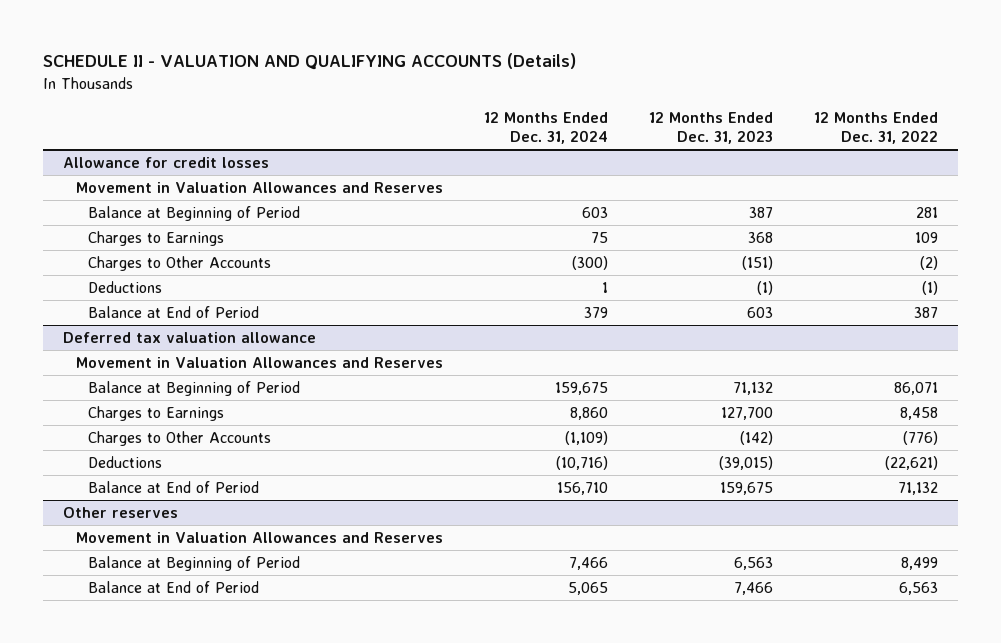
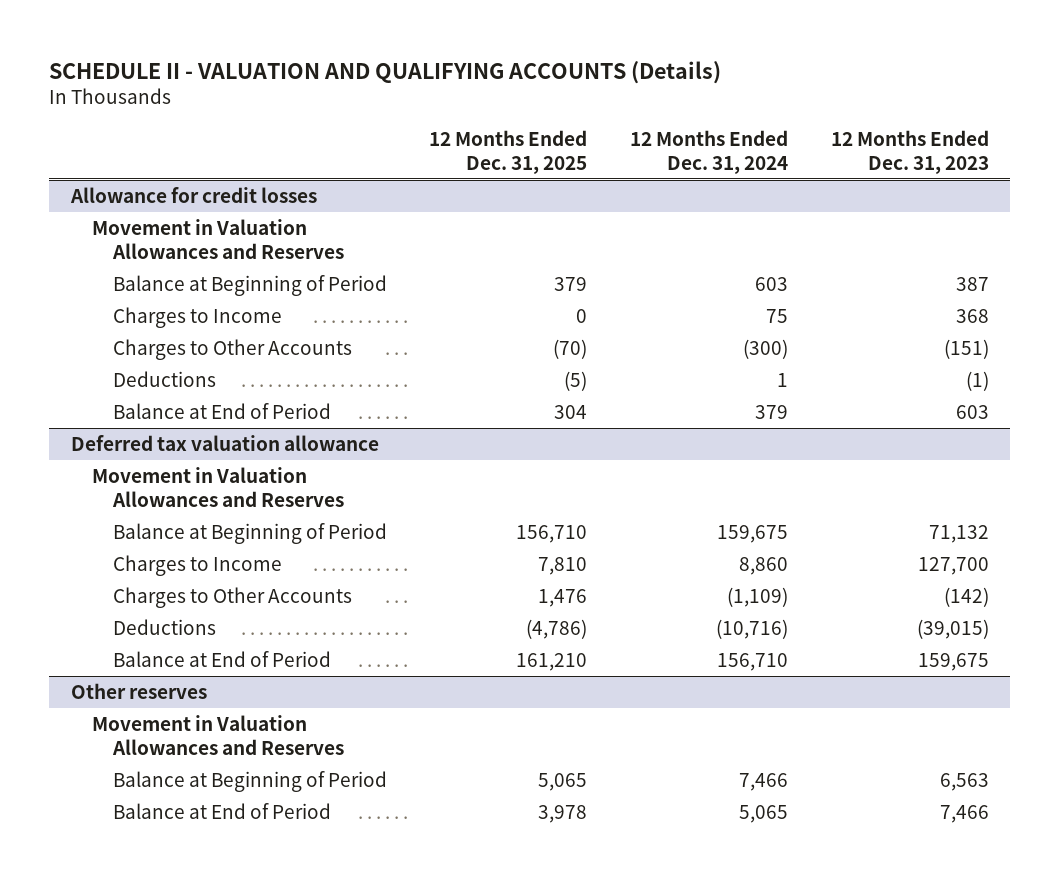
- | 12 Months Ended Dec. 31, 2024 | 12 Months Ended Dec. 31, 2023 | 12 Months Ended Dec. 31, 2022
+ | 12 Months Ended Dec. 31, 2025 | 12 Months Ended Dec. 31, 2024 | 12 Months Ended Dec. 31, 2023
@ Allowance for credit losses
- Charges to Earnings | 75 | 368 | 109
+ Charges to Income | 0 | 75 | 368
@ Deferred tax valuation allowance
- Charges to Earnings | 8,860 | 127,700 | 8,458
+ Charges to Income | 7,810 | 8,860 | 127,700

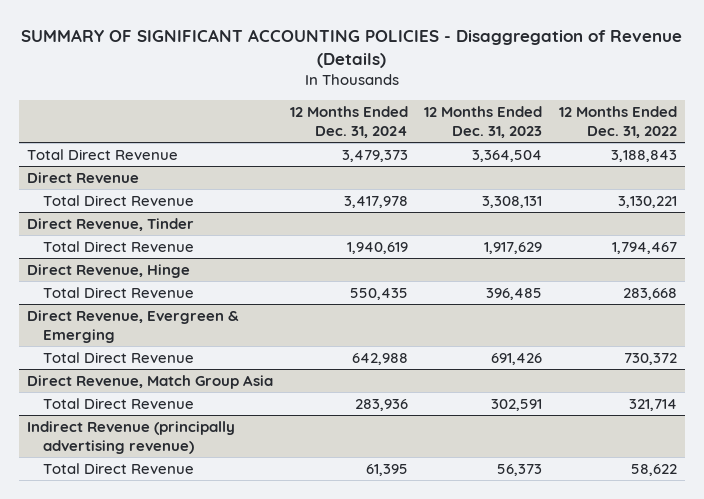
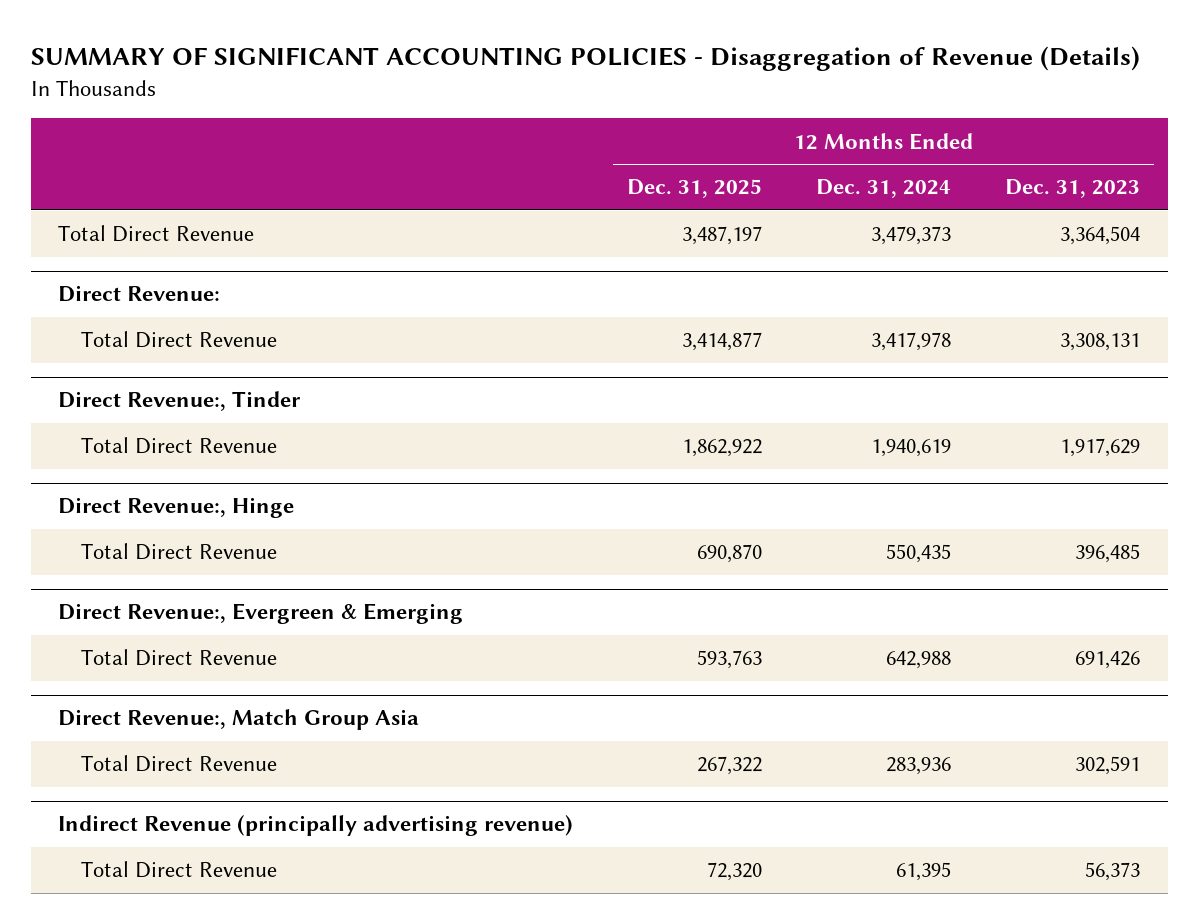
- | 12 Months Ended Dec. 31, 2024 | 12 Months Ended Dec. 31, 2023 | 12 Months Ended Dec. 31, 2022
+ | 12 Months Ended Dec. 31, 2025 | 12 Months Ended Dec. 31, 2024 | 12 Months Ended Dec. 31, 2023
- Direct Revenue
+ Direct Revenue:
- Direct Revenue, Tinder
+ Direct Revenue:, Tinder
- Direct Revenue, Hinge
+ Direct Revenue:, Hinge
- Direct Revenue, Evergreen & Emerging
+ Direct Revenue:, Evergreen & Emerging
- Direct Revenue, Match Group Asia
+ Direct Revenue:, Match Group Asia

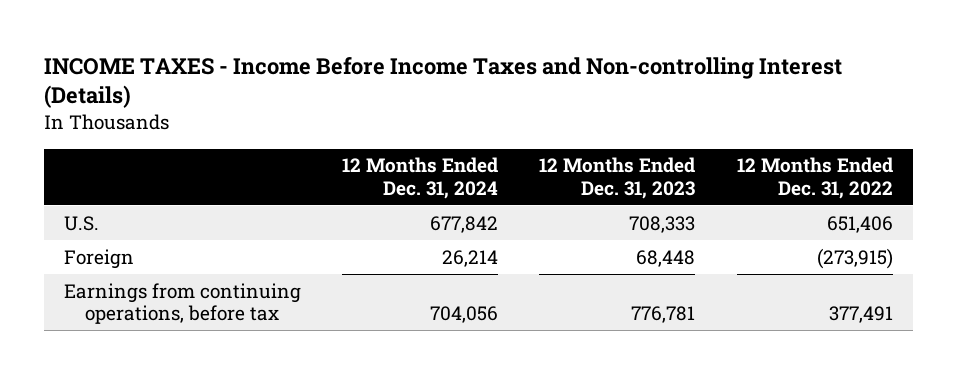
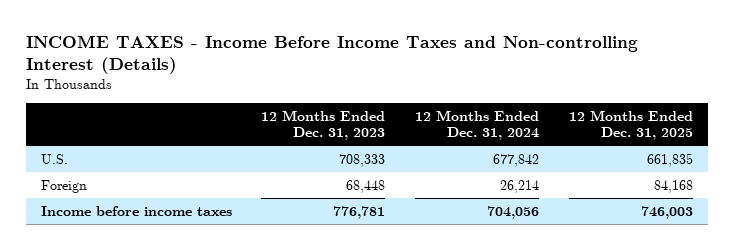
- | 12 Months Ended Dec. 31, 2024 | 12 Months Ended Dec. 31, 2023 | 12 Months Ended Dec. 31, 2022
+ | 12 Months Ended Dec. 31, 2023 | 12 Months Ended Dec. 31, 2024 | 12 Months Ended Dec. 31, 2025
- Earnings from continuing operations, before tax | 704,056 | 776,781 | 377,491
+ Income before income taxes | 776,781 | 704,056 | 746,003

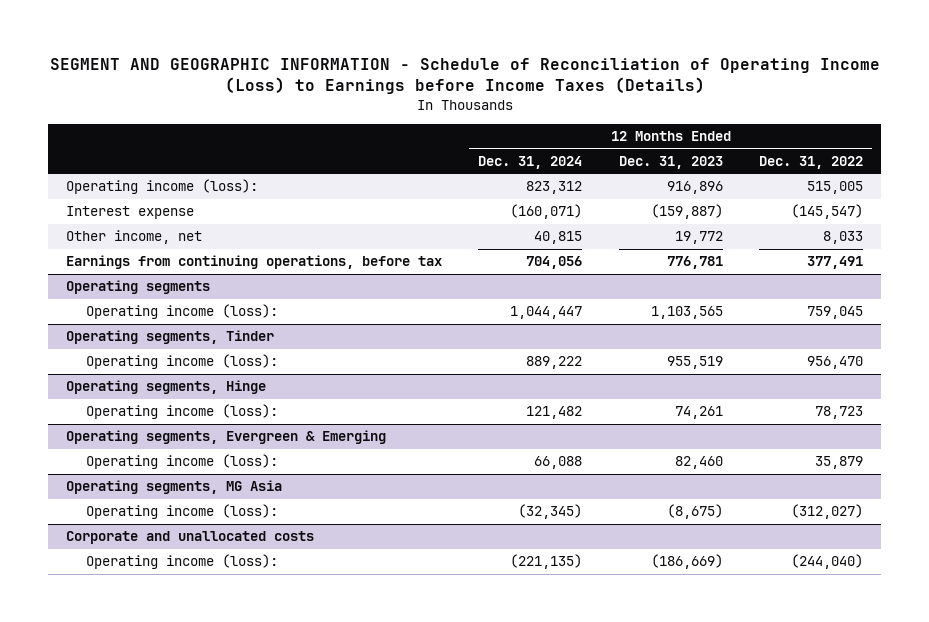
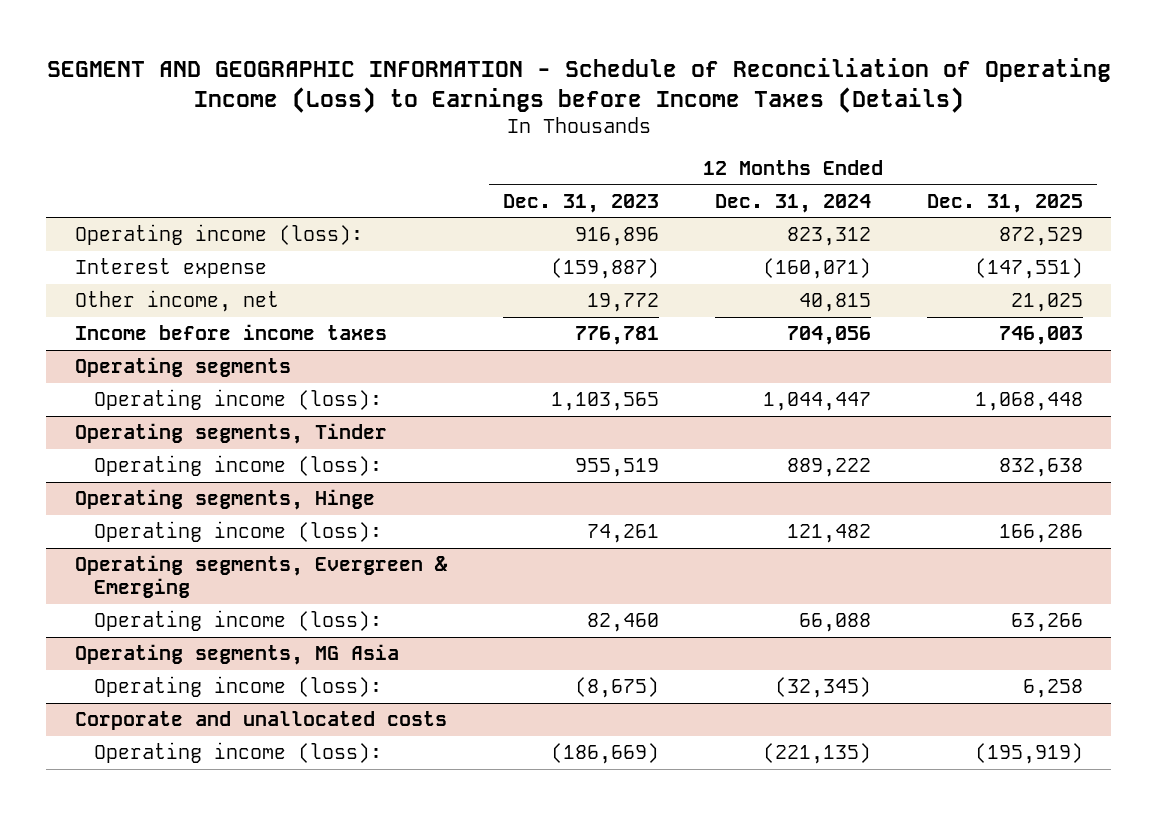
- | 12 Months Ended Dec. 31, 2024 | 12 Months Ended Dec. 31, 2023 | 12 Months Ended Dec. 31, 2022
+ | 12 Months Ended Dec. 31, 2023 | 12 Months Ended Dec. 31, 2024 | 12 Months Ended Dec. 31, 2025
- Earnings from continuing operations, before tax | 704,056 | 776,781 | 377,491
+ Income before income taxes | 776,781 | 704,056 | 746,003

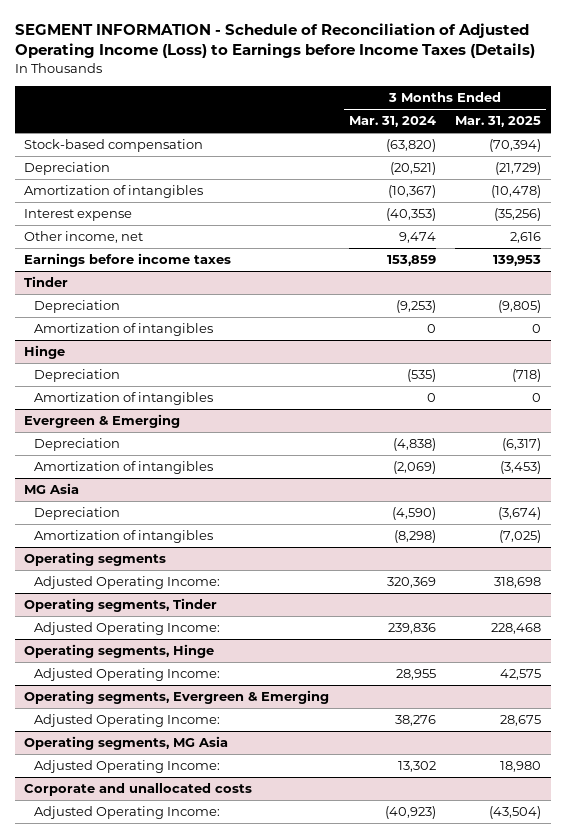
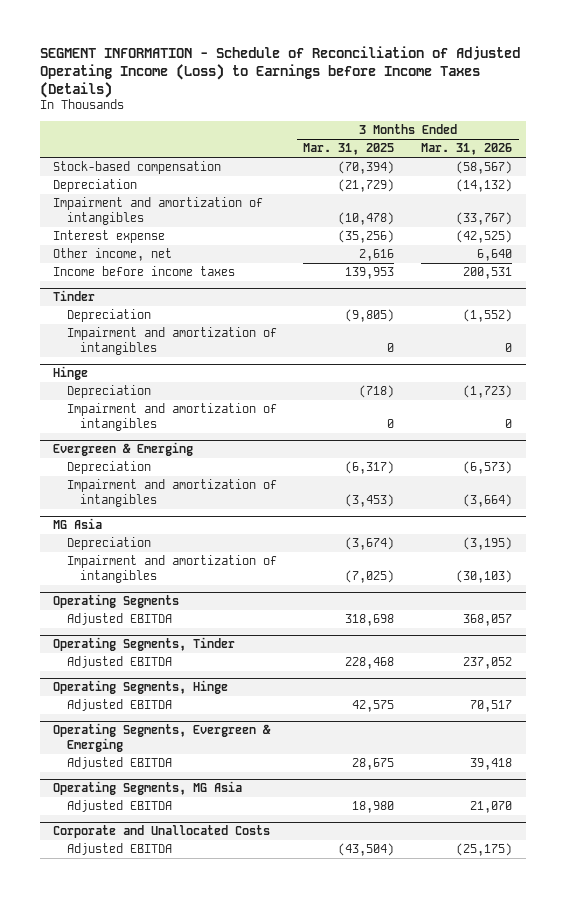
- | 3 Months Ended Mar. 31, 2024 | 3 Months Ended Mar. 31, 2025
+ | 3 Months Ended Mar. 31, 2025 | 3 Months Ended Mar. 31, 2026
- Amortization of intangibles | (10,367) | (10,478)
+ Impairment and amortization of intangibles | (10,478) | (33,767)
- Earnings before income taxes | 153,859 | 139,953
+ Income before income taxes | 139,953 | 200,531
@ Tinder
- Amortization of intangibles | 0 | 0
+ Impairment and amortization of intangibles | 0 | 0
@ Hinge
- Amortization of intangibles | 0 | 0
+ Impairment and amortization of intangibles | 0 | 0
@ Evergreen & Emerging
- Amortization of intangibles | (2,069) | (3,453)
+ Impairment and amortization of intangibles | (3,453) | (3,664)
@ MG Asia
- Amortization of intangibles | (8,298) | (7,025)
- Operating segments
- Adjusted Operating Income: | 320,369 | 318,698
- Operating segments, Tinder
- Adjusted Operating Income: | 239,836 | 228,468
- Operating segments, Hinge
- Adjusted Operating Income: | 28,955 | 42,575
- Operating segments, Evergreen & Emerging
- Adjusted Operating Income: | 38,276 | 28,675
- Operating segments, MG Asia
- Adjusted Operating Income: | 13,302 | 18,980
- Corporate and unallocated costs
- Adjusted Operating Income: | (40,923) | (43,504)
@ MG Asia
+ Impairment and amortization of intangibles | (7,025) | (30,103)
+ Operating Segments
+ Adjusted EBITDA | 318,698 | 368,057
+ Operating Segments, Tinder
+ Adjusted EBITDA | 228,468 | 237,052
+ Operating Segments, Hinge
+ Adjusted EBITDA | 42,575 | 70,517
+ Operating Segments, Evergreen & Emerging
+ Adjusted EBITDA | 28,675 | 39,418
+ Operating Segments, MG Asia
+ Adjusted EBITDA | 18,980 | 21,070
+ Corporate and Unallocated Costs
+ Adjusted EBITDA | (43,504) | (25,175)

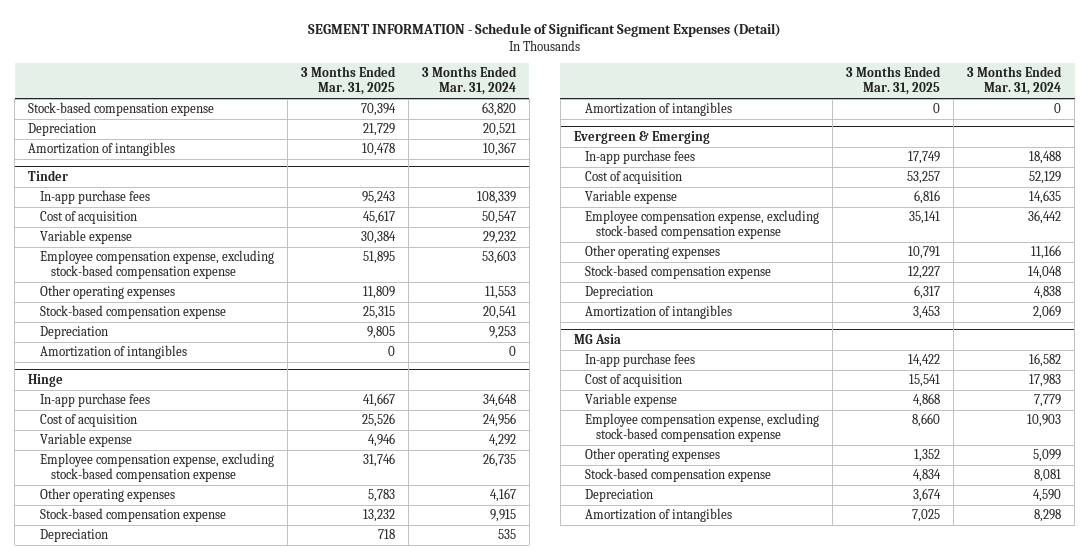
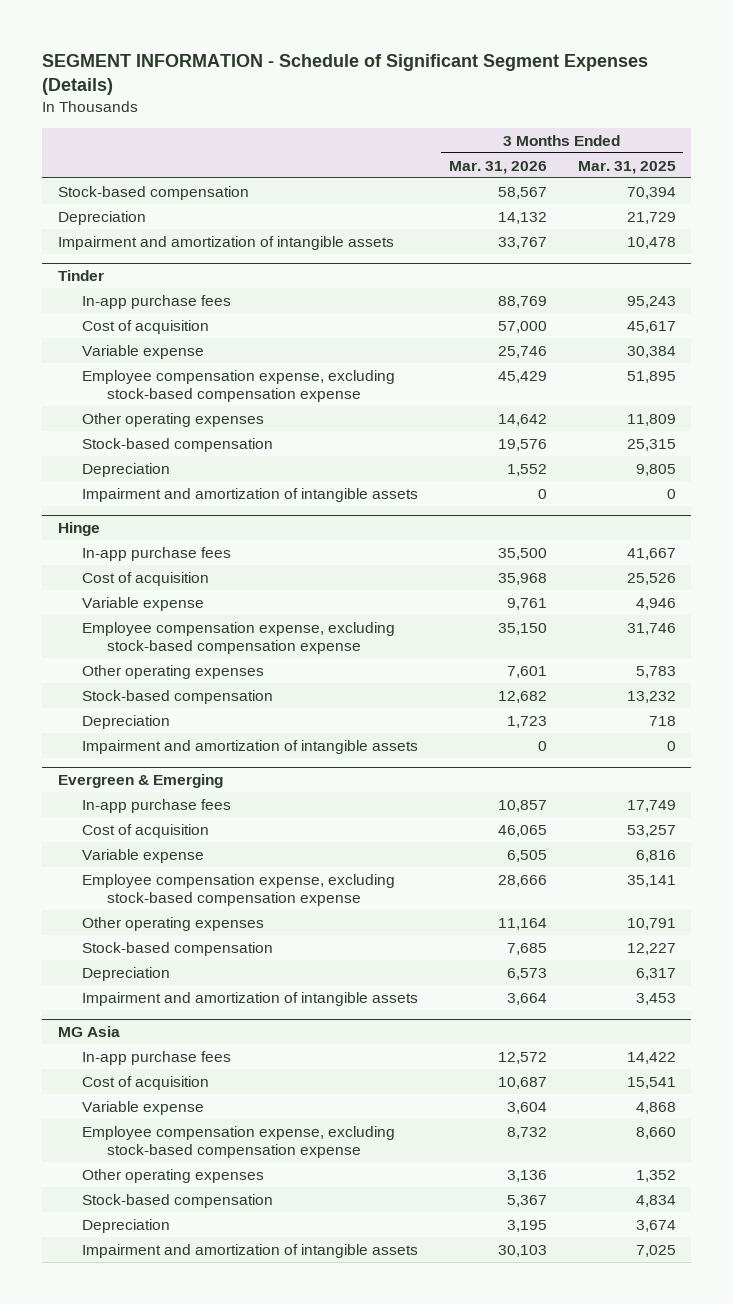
- SEGMENT INFORMATION - Schedule of Significant Segment Expenses (Detail)
+ SEGMENT INFORMATION - Schedule of Significant Segment Expenses (Details)
- | 3 Months Ended Mar. 31, 2025 | 3 Months Ended Mar. 31, 2024
+ | 3 Months Ended Mar. 31, 2026 | 3 Months Ended Mar. 31, 2025
- Stock-based compensation expense | 70,394 | 63,820
+ Stock-based compensation | 58,567 | 70,394
- Amortization of intangibles | 10,478 | 10,367
+ Impairment and amortization of intangible assets | 33,767 | 10,478
@ Tinder
- Stock-based compensation expense | 25,315 | 20,541
+ Stock-based compensation | 19,576 | 25,315
- Amortization of intangibles | 0 | 0
+ Impairment and amortization of intangible assets | 0 | 0
@ Hinge
- Stock-based compensation expense | 13,232 | 9,915
+ Stock-based compensation | 12,682 | 13,232
- Amortization of intangibles | 0 | 0
+ Impairment and amortization of intangible assets | 0 | 0
@ Evergreen & Emerging
- Stock-based compensation expense | 12,227 | 14,048
+ Stock-based compensation | 7,685 | 12,227
- Amortization of intangibles | 3,453 | 2,069
+ Impairment and amortization of intangible assets | 3,664 | 3,453
@ MG Asia
- Stock-based compensation expense | 4,834 | 8,081
+ Stock-based compensation | 5,367 | 4,834
- Amortization of intangibles | 7,025 | 8,298
+ Impairment and amortization of intangible assets | 30,103 | 7,025

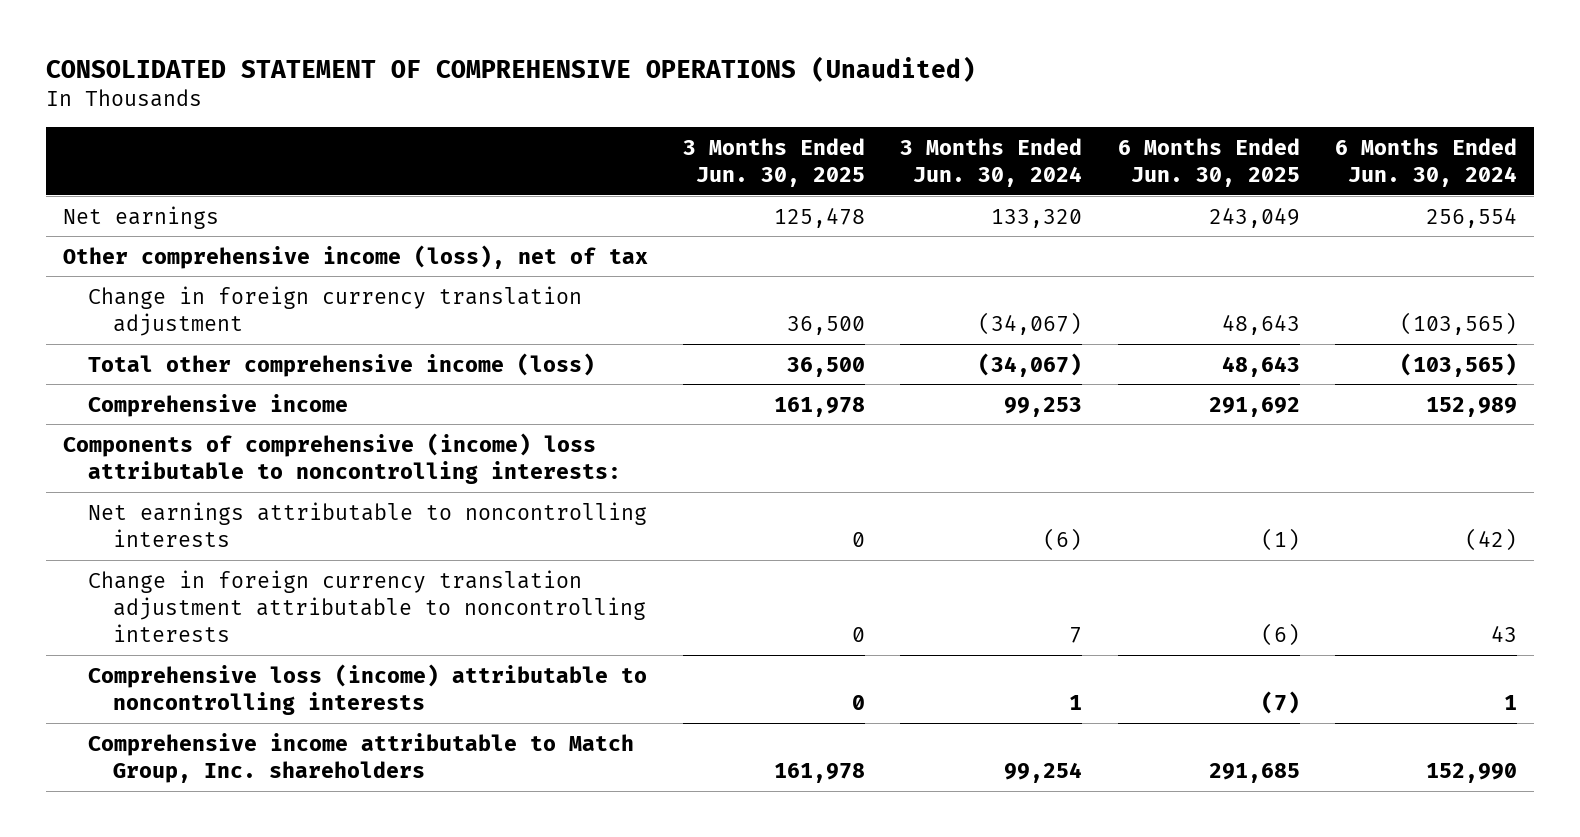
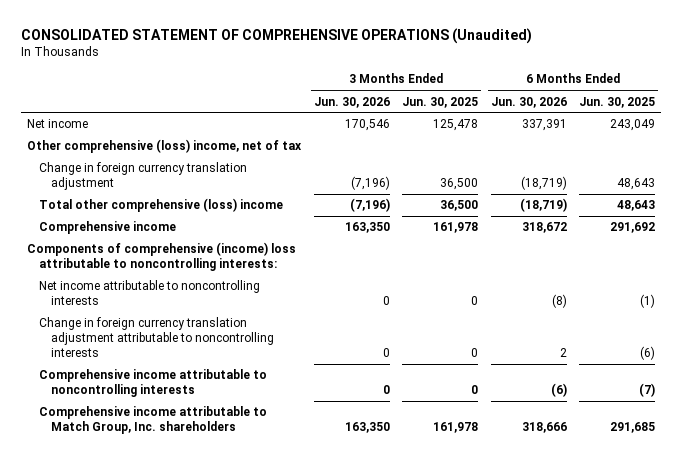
- | 3 Months Ended Jun. 30, 2025 | 3 Months Ended Jun. 30, 2024 | 6 Months Ended Jun. 30, 2025 | 6 Months Ended Jun. 30, 2024
+ | 3 Months Ended Jun. 30, 2026 | 3 Months Ended Jun. 30, 2025 | 6 Months Ended Jun. 30, 2026 | 6 Months Ended Jun. 30, 2025
- Net earnings | 125,478 | 133,320 | 243,049 | 256,554
- Other comprehensive income (loss), net of tax
+ Net income | 170,546 | 125,478 | 337,391 | 243,049
+ Other comprehensive (loss) income, net of tax
- Total other comprehensive income (loss) | 36,500 | (34,067) | 48,643 | (103,565)
+ Total other comprehensive (loss) income | (7,196) | 36,500 | (18,719) | 48,643
- Net earnings attributable to noncontrolling interests | 0 | (6) | (1) | (42)
+ Net income attributable to noncontrolling interests | 0 | 0 | (8) | (1)
- Comprehensive loss (income) attributable to noncontrolling interests | 0 | 1 | (7) | 1
+ Comprehensive income attributable to noncontrolling interests | 0 | 0 | (6) | (7)

